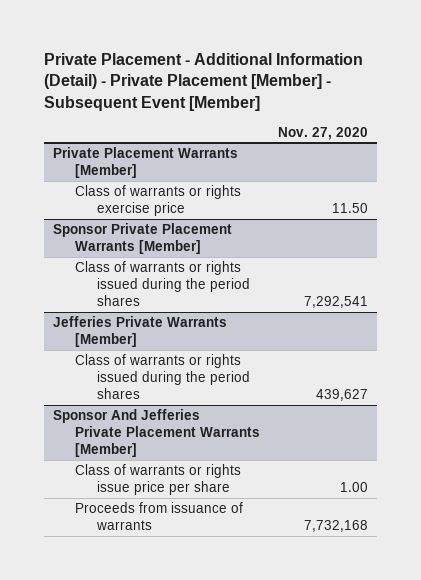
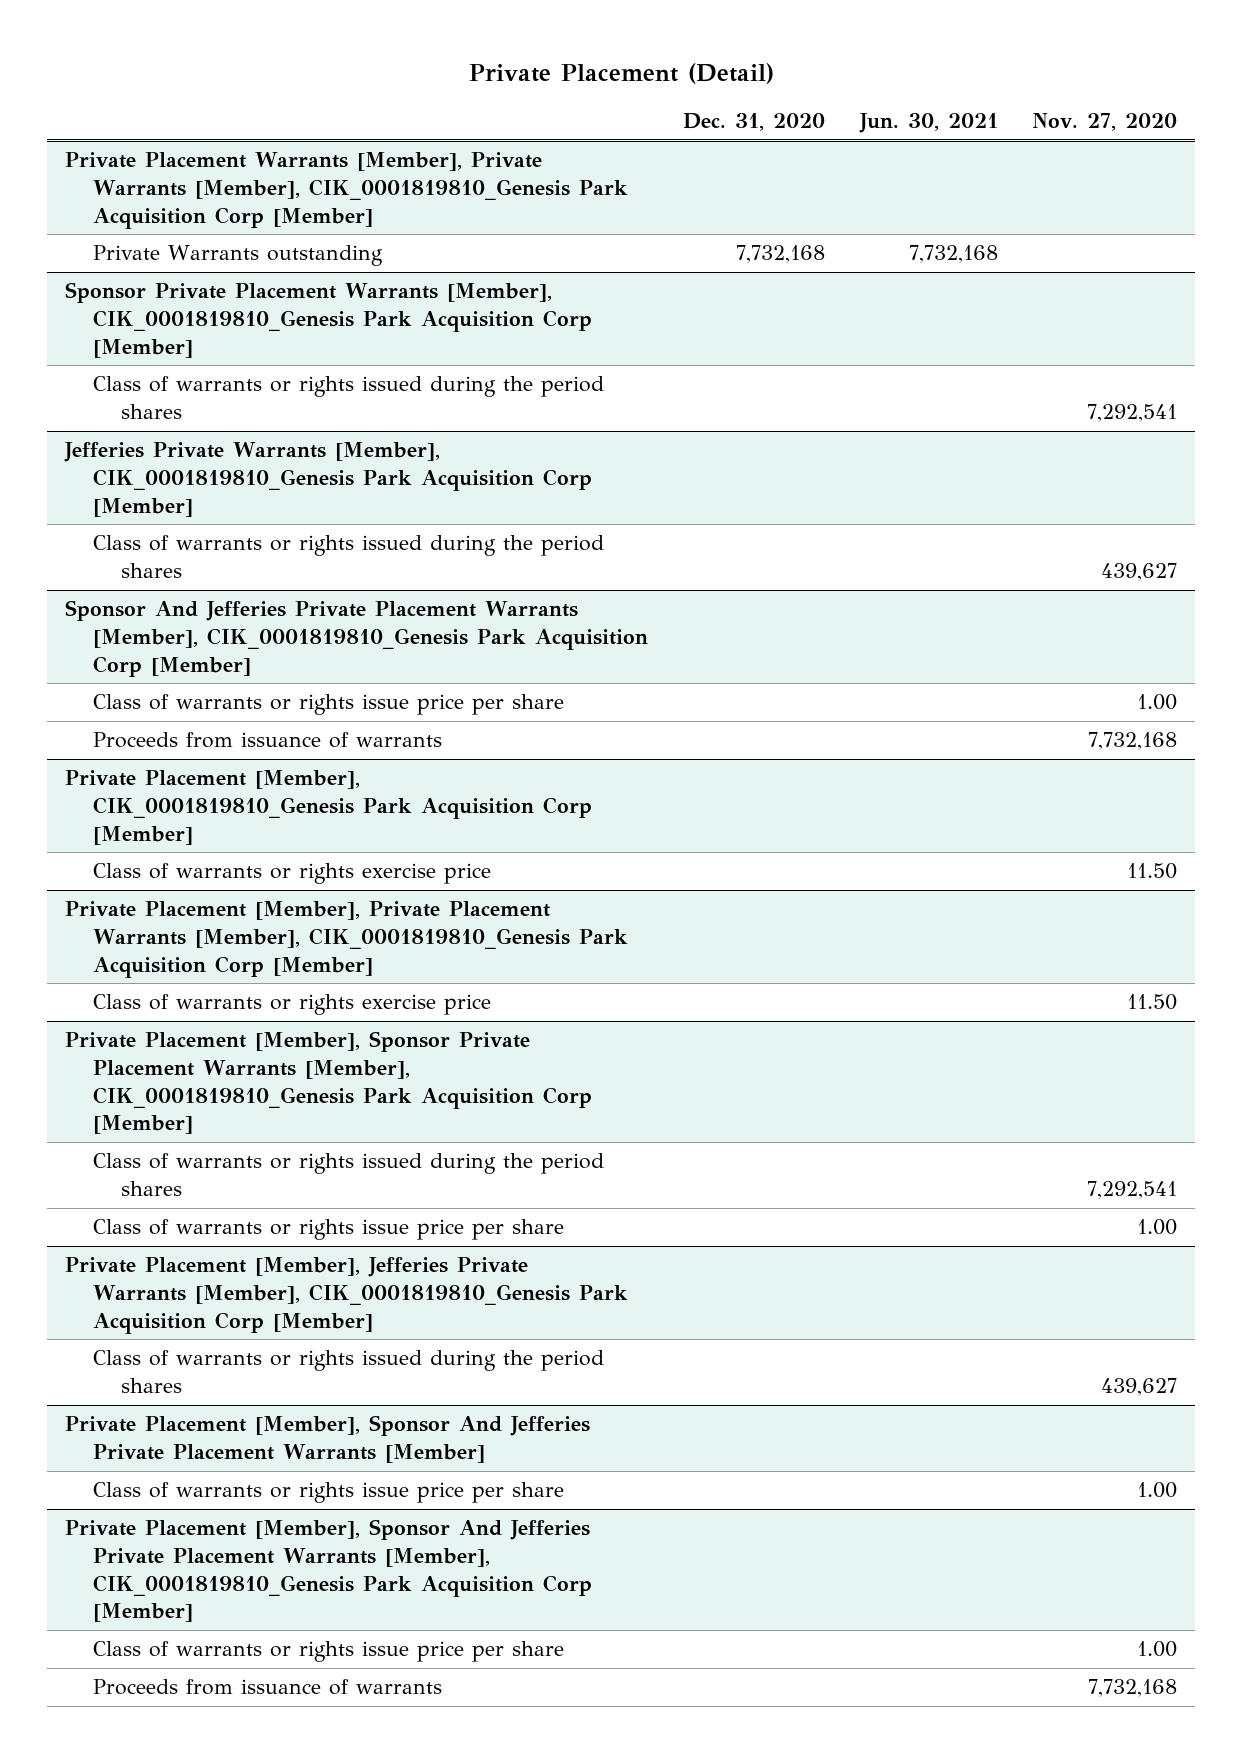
- Private Placement - Additional Information (Detail) - Private Placement [Member] - Subsequent Event [Member]
+ Private Placement (Detail)
- | Nov. 27, 2020
+ | Dec. 31, 2020 | Jun. 30, 2021 | Nov. 27, 2020
- Private Placement Warrants [Member]
+ Private Placement Warrants [Member], Private Warrants [Member], CIK_0001819810_Genesis Park Acquisition Corp [Member]
+ Private Warrants outstanding | 7,732,168 | 7,732,168 |
+ Sponsor Private Placement Warrants [Member], CIK_0001819810_Genesis Park Acquisition Corp [Member]
+ Class of warrants or rights issued during the period shares | | | 7,292,541
+ Jefferies Private Warrants [Member], CIK_0001819810_Genesis Park Acquisition Corp [Member]
+ Class of warrants or rights issued during the period shares | | | 439,627
+ Sponsor And Jefferies Private Placement Warrants [Member], CIK_0001819810_Genesis Park Acquisition Corp [Member]
+ Class of warrants or rights issue price per share | | | 1.00
+ Proceeds from issuance of warrants | | | 7,732,168
+ Private Placement [Member], CIK_0001819810_Genesis Park Acquisition Corp [Member]
- Sponsor Private Placement Warrants [Member]
+ Private Placement [Member], Private Placement Warrants [Member], CIK_0001819810_Genesis Park Acquisition Corp [Member]
+ Class of warrants or rights exercise price | | | 11.50
+ Private Placement [Member], Sponsor Private Placement Warrants [Member], CIK_0001819810_Genesis Park Acquisition Corp [Member]
- Jefferies Private Warrants [Member]
+ Class of warrants or rights issue price per share | | | 1.00
+ Private Placement [Member], Jefferies Private Warrants [Member], CIK_0001819810_Genesis Park Acquisition Corp [Member]
- Sponsor And Jefferies Private Placement Warrants [Member]
+ Private Placement [Member], Sponsor And Jefferies Private Placement Warrants [Member]
+ Private Placement [Member], Sponsor And Jefferies Private Placement Warrants [Member], CIK_0001819810_Genesis Park Acquisition Corp [Member]
+ Class of warrants or rights issue price per share | | | 1.00

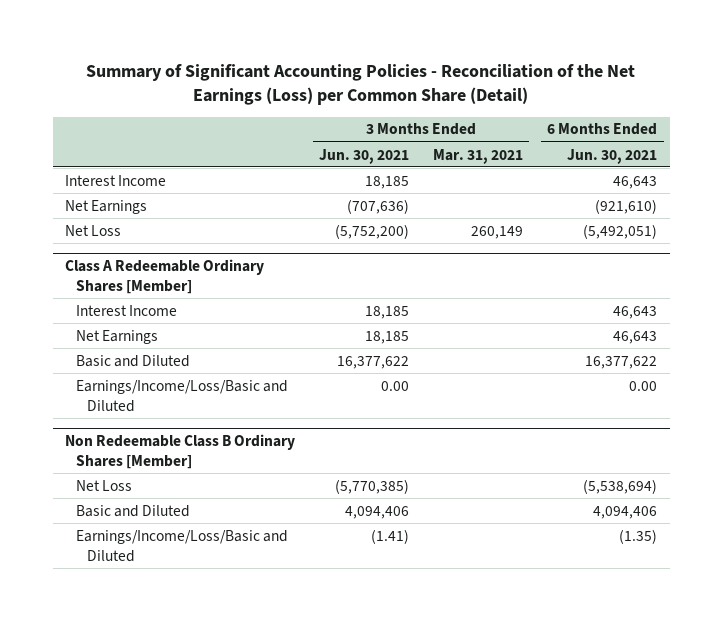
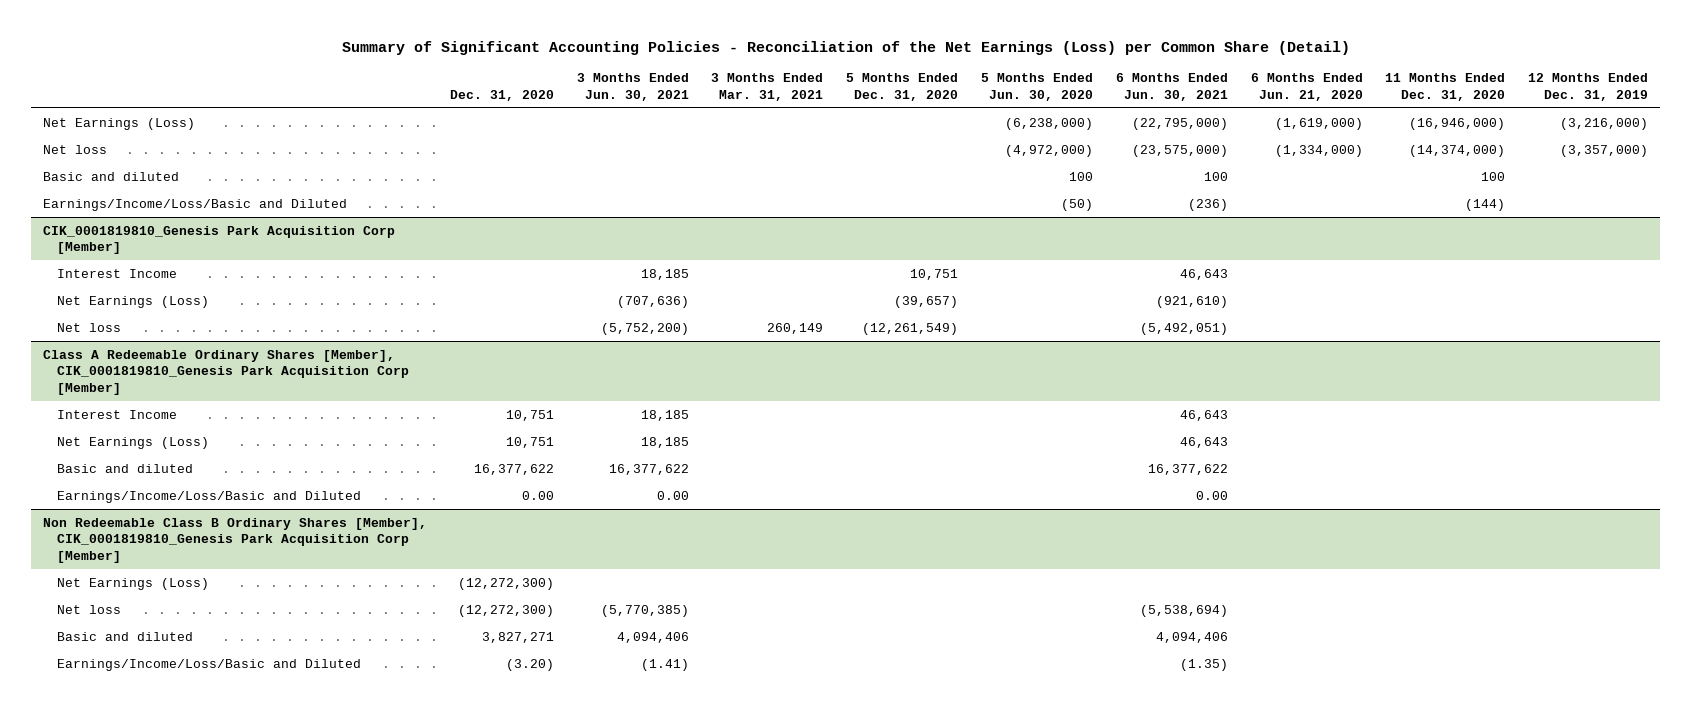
- | 3 Months Ended Jun. 30, 2021 | 3 Months Ended Mar. 31, 2021 | 6 Months Ended Jun. 30, 2021
+ | Dec. 31, 2020 | 3 Months Ended Jun. 30, 2021 | 3 Months Ended Mar. 31, 2021 | 5 Months Ended Dec. 31, 2020 | 5 Months Ended Jun. 30, 2020 | 6 Months Ended Jun. 30, 2021 | 6 Months Ended Jun. 21, 2020 | 11 Months Ended Dec. 31, 2020 | 12 Months Ended Dec. 31, 2019
+ Net Earnings (Loss) | | | | | (6,238,000) | (22,795,000) | (1,619,000) | (16,946,000) | (3,216,000)
+ Net loss | | | | | (4,972,000) | (23,575,000) | (1,334,000) | (14,374,000) | (3,357,000)
+ Basic and diluted | | | | | 100 | 100 | | 100 |
+ Earnings/Income/Loss/Basic and Diluted | | | | | (50) | (236) | | (144) |
+ CIK_0001819810_Genesis Park Acquisition Corp [Member]
- Net Earnings | (707,636) | | (921,610)
- Net Loss | (5,752,200) | 260,149 | (5,492,051)
- Class A Redeemable Ordinary Shares [Member]
+ Net Earnings (Loss) | | (707,636) | | (39,657) | | (921,610) | | |
+ Net loss | | (5,752,200) | 260,149 | (12,261,549) | | (5,492,051) | | |
+ Class A Redeemable Ordinary Shares [Member], CIK_0001819810_Genesis Park Acquisition Corp [Member]
- Net Earnings | 18,185 | | 46,643
- Basic and Diluted | 16,377,622 | | 16,377,622
+ Net Earnings (Loss) | 10,751 | 18,185 | | | | 46,643 | | |
+ Basic and diluted | 16,377,622 | 16,377,622 | | | | 16,377,622 | | |
- Non Redeemable Class B Ordinary Shares [Member]
- Net Loss | (5,770,385) | | (5,538,694)
- Basic and Diluted | 4,094,406 | | 4,094,406
+ Non Redeemable Class B Ordinary Shares [Member], CIK_0001819810_Genesis Park Acquisition Corp [Member]
+ Net Earnings (Loss) | (12,272,300) | | | | | | | |
+ Net loss | (12,272,300) | (5,770,385) | | | | (5,538,694) | | |
+ Basic and diluted | 3,827,271 | 4,094,406 | | | | 4,094,406 | | |

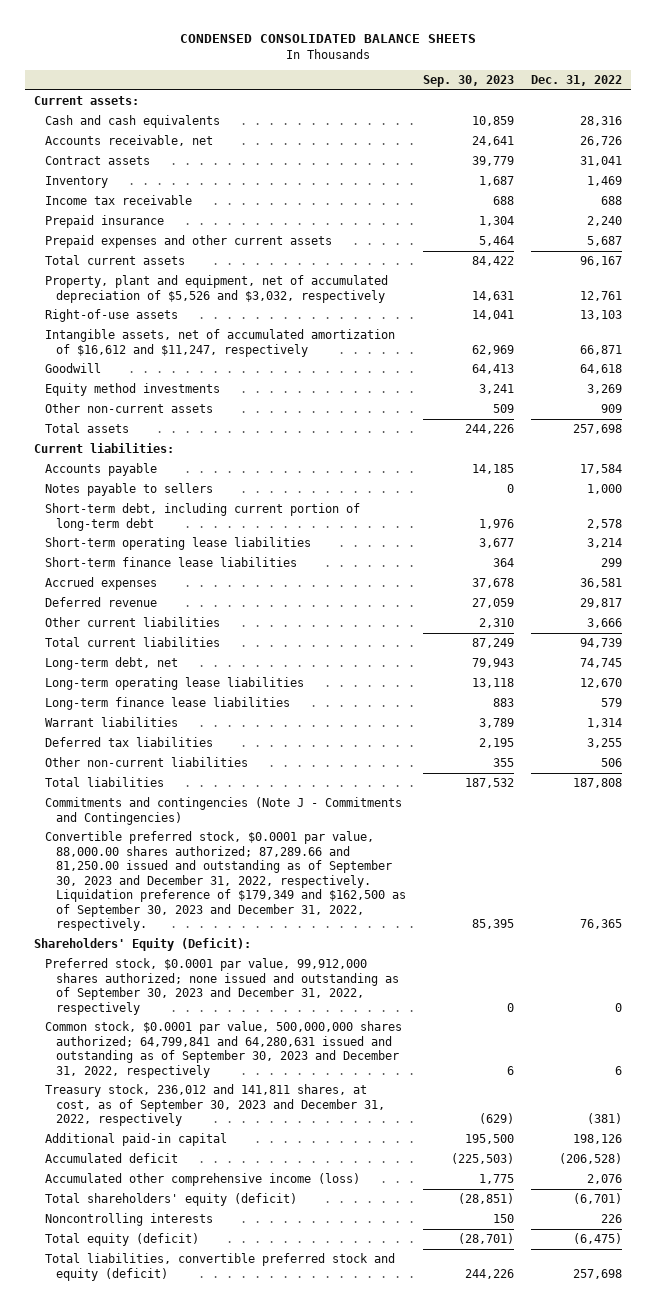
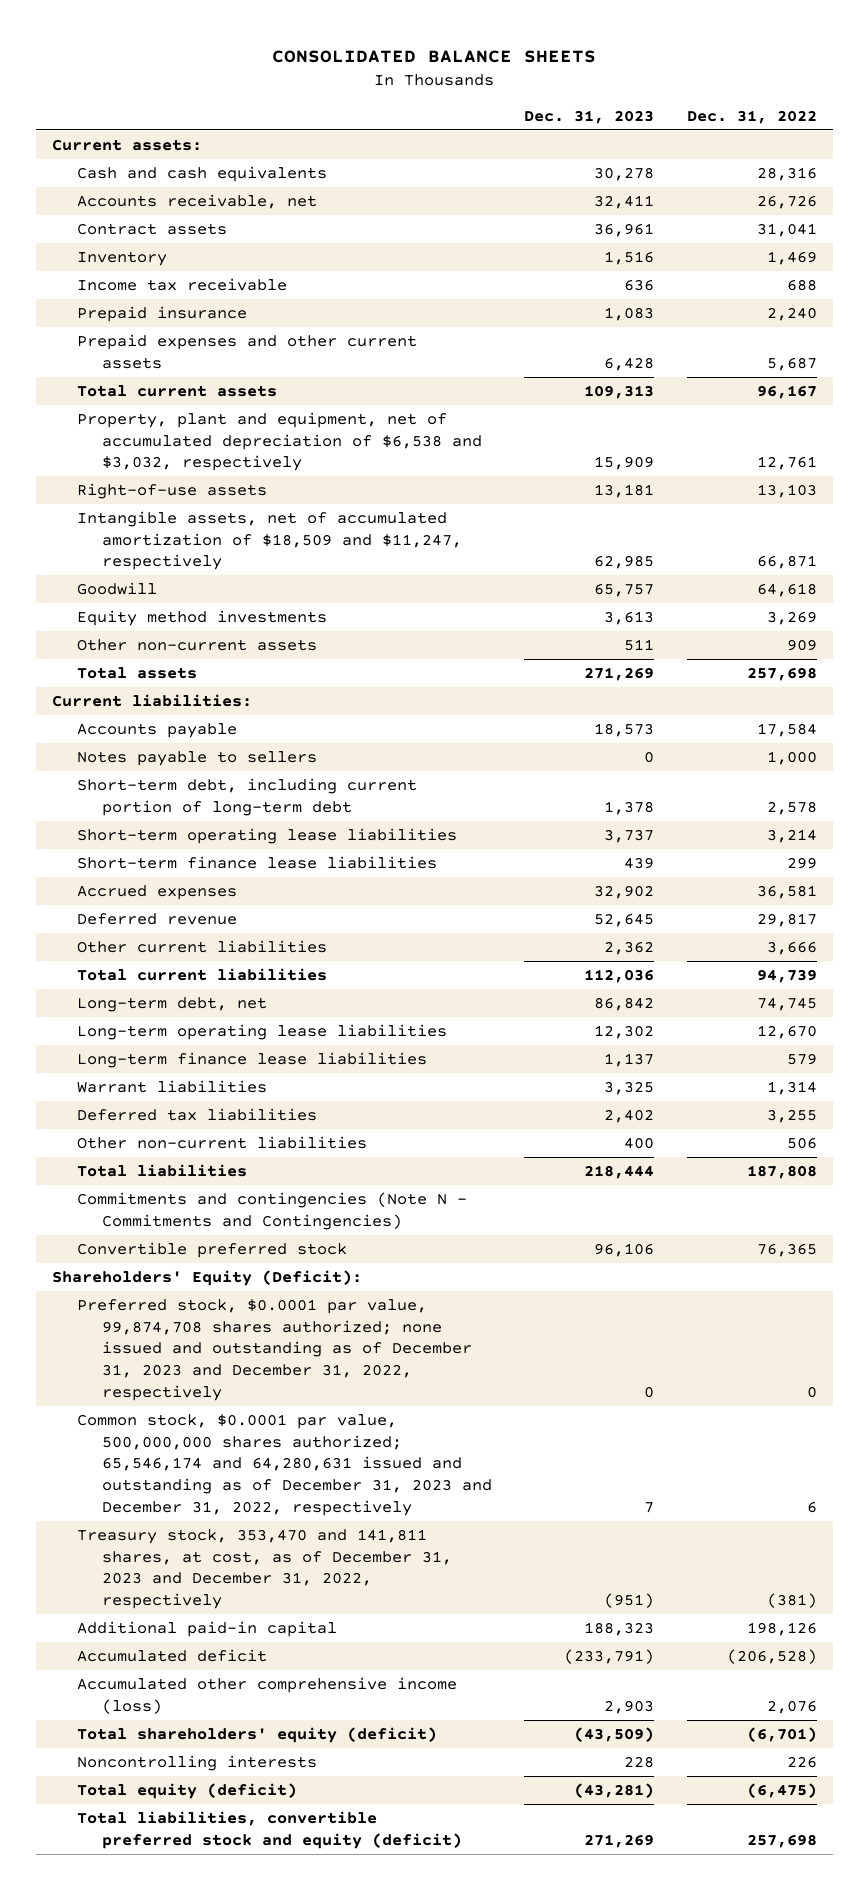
- CONDENSED CONSOLIDATED BALANCE SHEETS
+ CONSOLIDATED BALANCE SHEETS
- | Sep. 30, 2023 | Dec. 31, 2022
+ | Dec. 31, 2023 | Dec. 31, 2022
- Property, plant and equipment, net of accumulated depreciation of $5,526 and $3,032, respectively | 14,631 | 12,761
+ Property, plant and equipment, net of accumulated depreciation of $6,538 and $3,032, respectively | 15,909 | 12,761
- Intangible assets, net of accumulated amortization of $16,612 and $11,247, respectively | 62,969 | 66,871
+ Intangible assets, net of accumulated amortization of $18,509 and $11,247, respectively | 62,985 | 66,871
- Commitments and contingencies (Note J - Commitments and Contingencies)
- Convertible preferred stock, $0.0001 par value, 88,000.00 shares authorized; 87,289.66 and 81,250.00 issued and outstanding as of September 30, 2023 and December 31, 2022, respectively. Liquidation preference of $179,349 and $162,500 as of September 30, 2023 and December 31, 2022, respectively. | 85,395 | 76,365
+ Commitments and contingencies (Note N - Commitments and Contingencies)
+ Convertible preferred stock | 96,106 | 76,365
- Preferred stock, $0.0001 par value, 99,912,000 shares authorized; none issued and outstanding as of September 30, 2023 and December 31, 2022, respectively | 0 | 0
- Common stock, $0.0001 par value, 500,000,000 shares authorized; 64,799,841 and 64,280,631 issued and outstanding as of September 30, 2023 and December 31, 2022, respectively | 6 | 6
- Treasury stock, 236,012 and 141,811 shares, at cost, as of September 30, 2023 and December 31, 2022, respectively | (629) | (381)
+ Preferred stock, $0.0001 par value, 99,874,708 shares authorized; none issued and outstanding as of December 31, 2023 and December 31, 2022, respectively | 0 | 0
+ Common stock, $0.0001 par value, 500,000,000 shares authorized; 65,546,174 and 64,280,631 issued and outstanding as of December 31, 2023 and December 31, 2022, respectively | 7 | 6
+ Treasury stock, 353,470 and 141,811 shares, at cost, as of December 31, 2023 and December 31, 2022, respectively | (951) | (381)

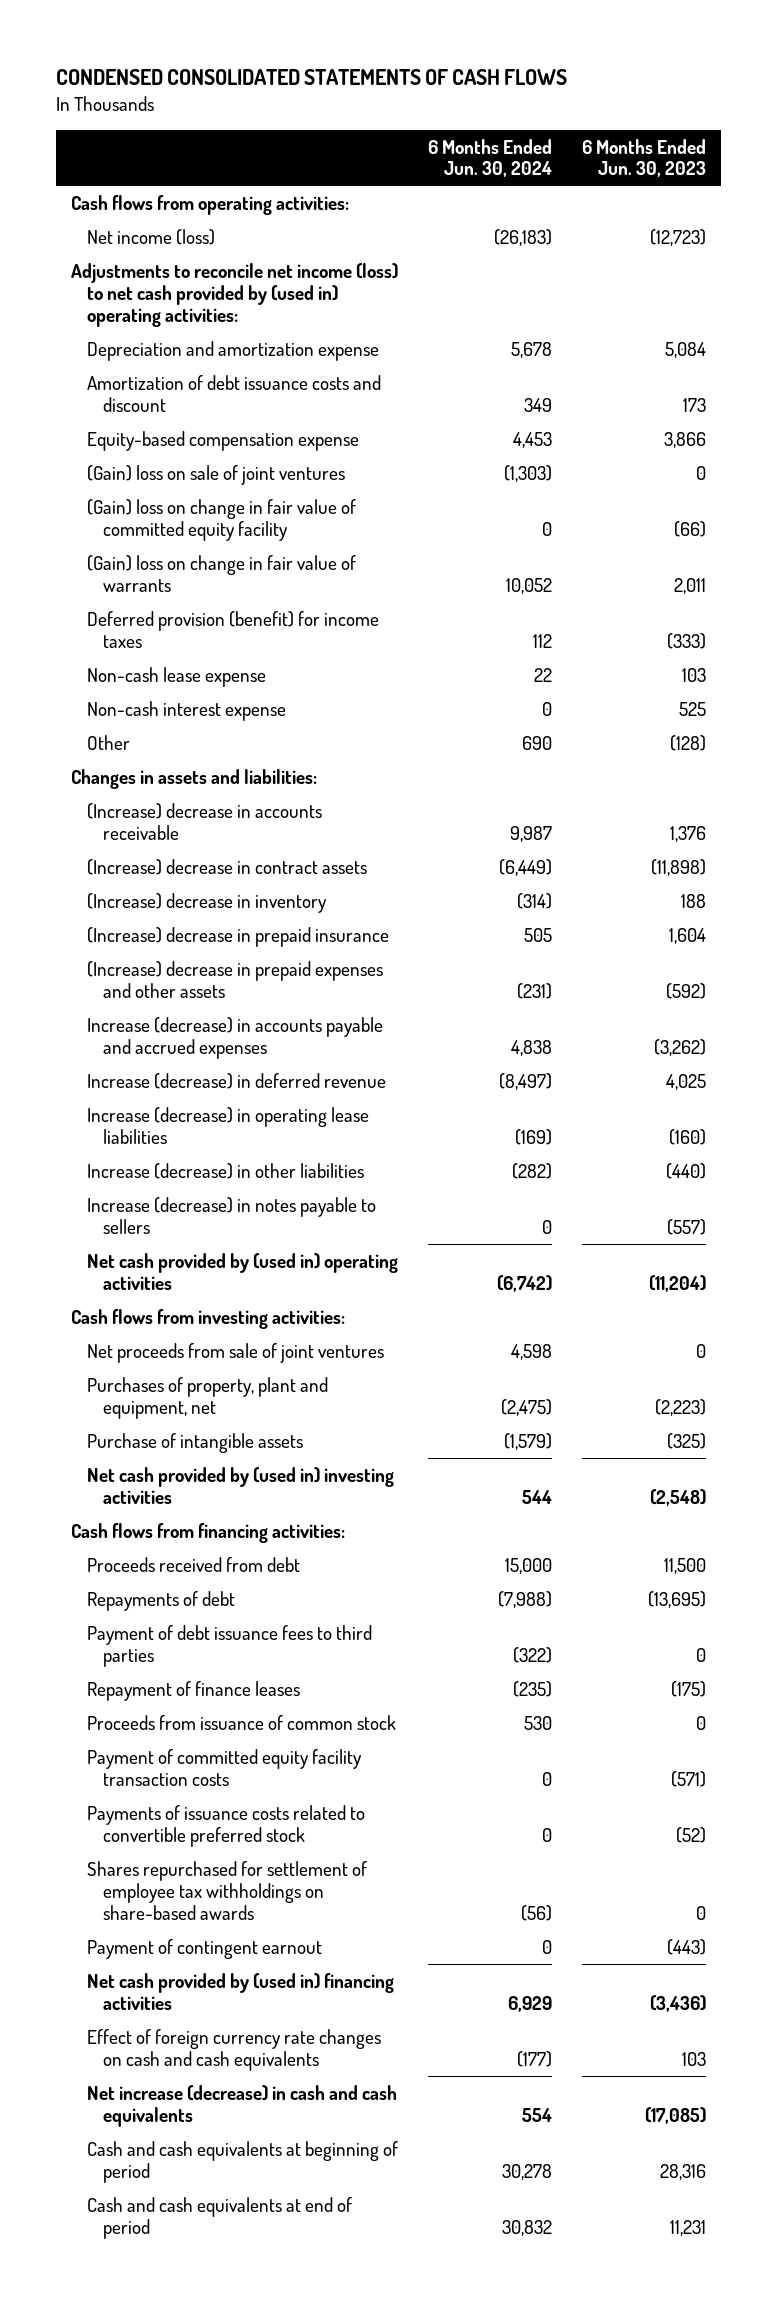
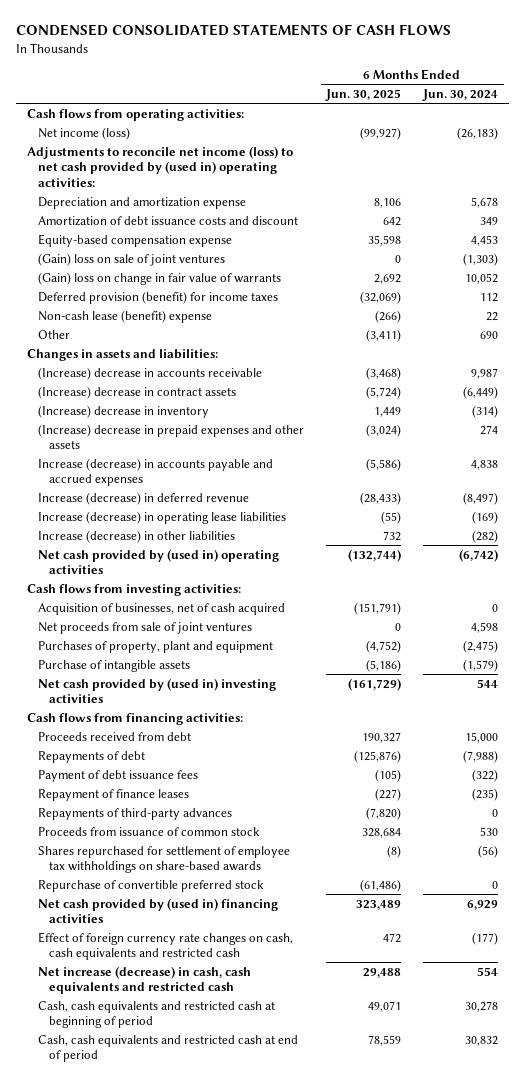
- | 6 Months Ended Jun. 30, 2024 | 6 Months Ended Jun. 30, 2023
+ | 6 Months Ended Jun. 30, 2025 | 6 Months Ended Jun. 30, 2024
- (Gain) loss on change in fair value of committed equity facility | 0 | (66)
- Non-cash lease expense | 22 | 103
- Non-cash interest expense | 0 | 525
+ Non-cash lease (benefit) expense | (266) | 22
- (Increase) decrease in prepaid insurance | 505 | 1,604
- (Increase) decrease in prepaid expenses and other assets | (231) | (592)
+ (Increase) decrease in prepaid expenses and other assets | (3,024) | 274
- Increase (decrease) in notes payable to sellers | 0 | (557)
+ Acquisition of businesses, net of cash acquired | (151,791) | 0
- Purchases of property, plant and equipment, net | (2,475) | (2,223)
+ Purchases of property, plant and equipment | (4,752) | (2,475)
- Payment of debt issuance fees to third parties | (322) | 0
+ Payment of debt issuance fees | (105) | (322)
+ Repayments of third-party advances | (7,820) | 0
- Payment of committed equity facility transaction costs | 0 | (571)
- Payments of issuance costs related to convertible preferred stock | 0 | (52)
- Payment of contingent earnout | 0 | (443)
+ Repurchase of convertible preferred stock | (61,486) | 0
- Effect of foreign currency rate changes on cash and cash equivalents | (177) | 103
- Net increase (decrease) in cash and cash equivalents | 554 | (17,085)
- Cash and cash equivalents at beginning of period | 30,278 | 28,316
- Cash and cash equivalents at end of period | 30,832 | 11,231
+ Effect of foreign currency rate changes on cash, cash equivalents and restricted cash | 472 | (177)
+ Net increase (decrease) in cash, cash equivalents and restricted cash | 29,488 | 554
+ Cash, cash equivalents and restricted cash at beginning of period | 49,071 | 30,278
+ Cash, cash equivalents and restricted cash at end of period | 78,559 | 30,832

